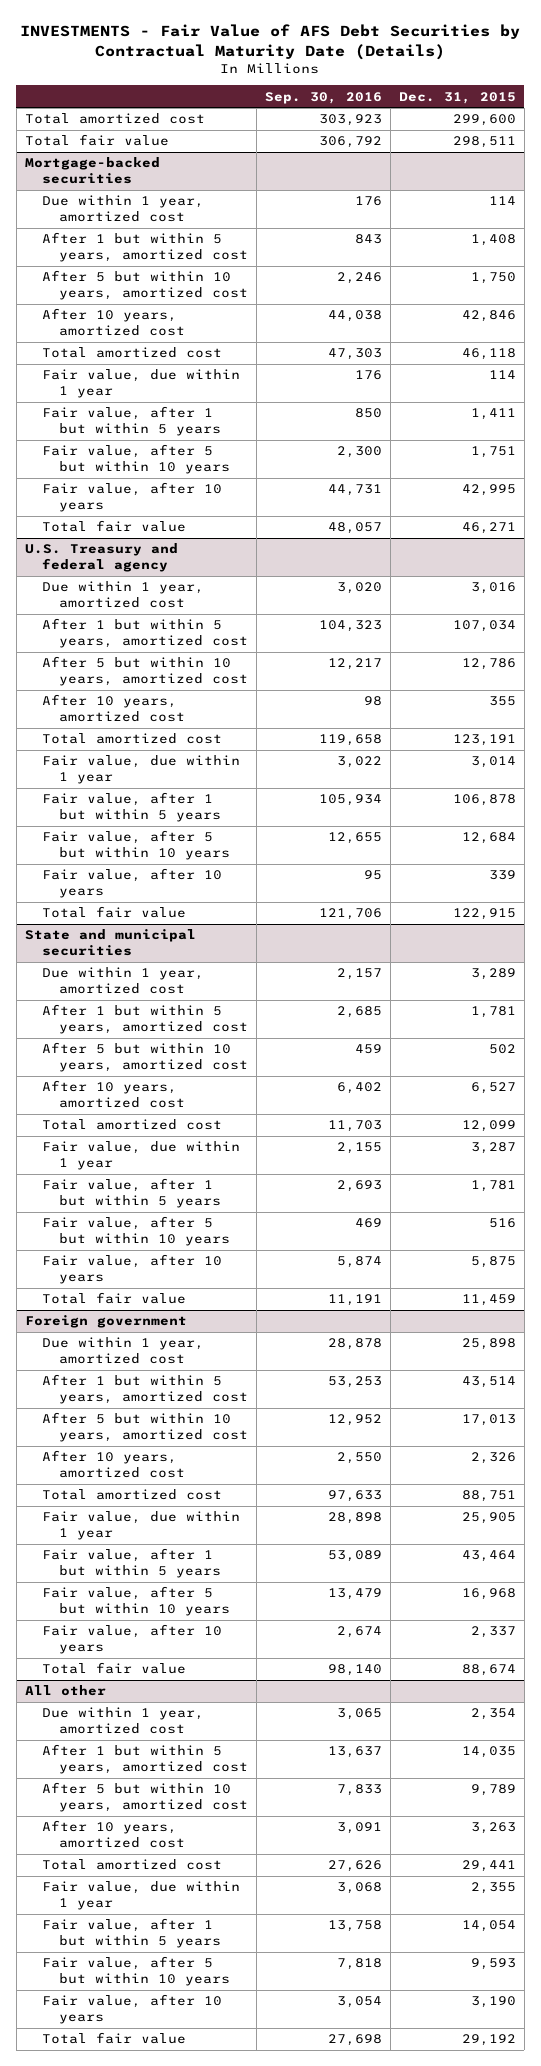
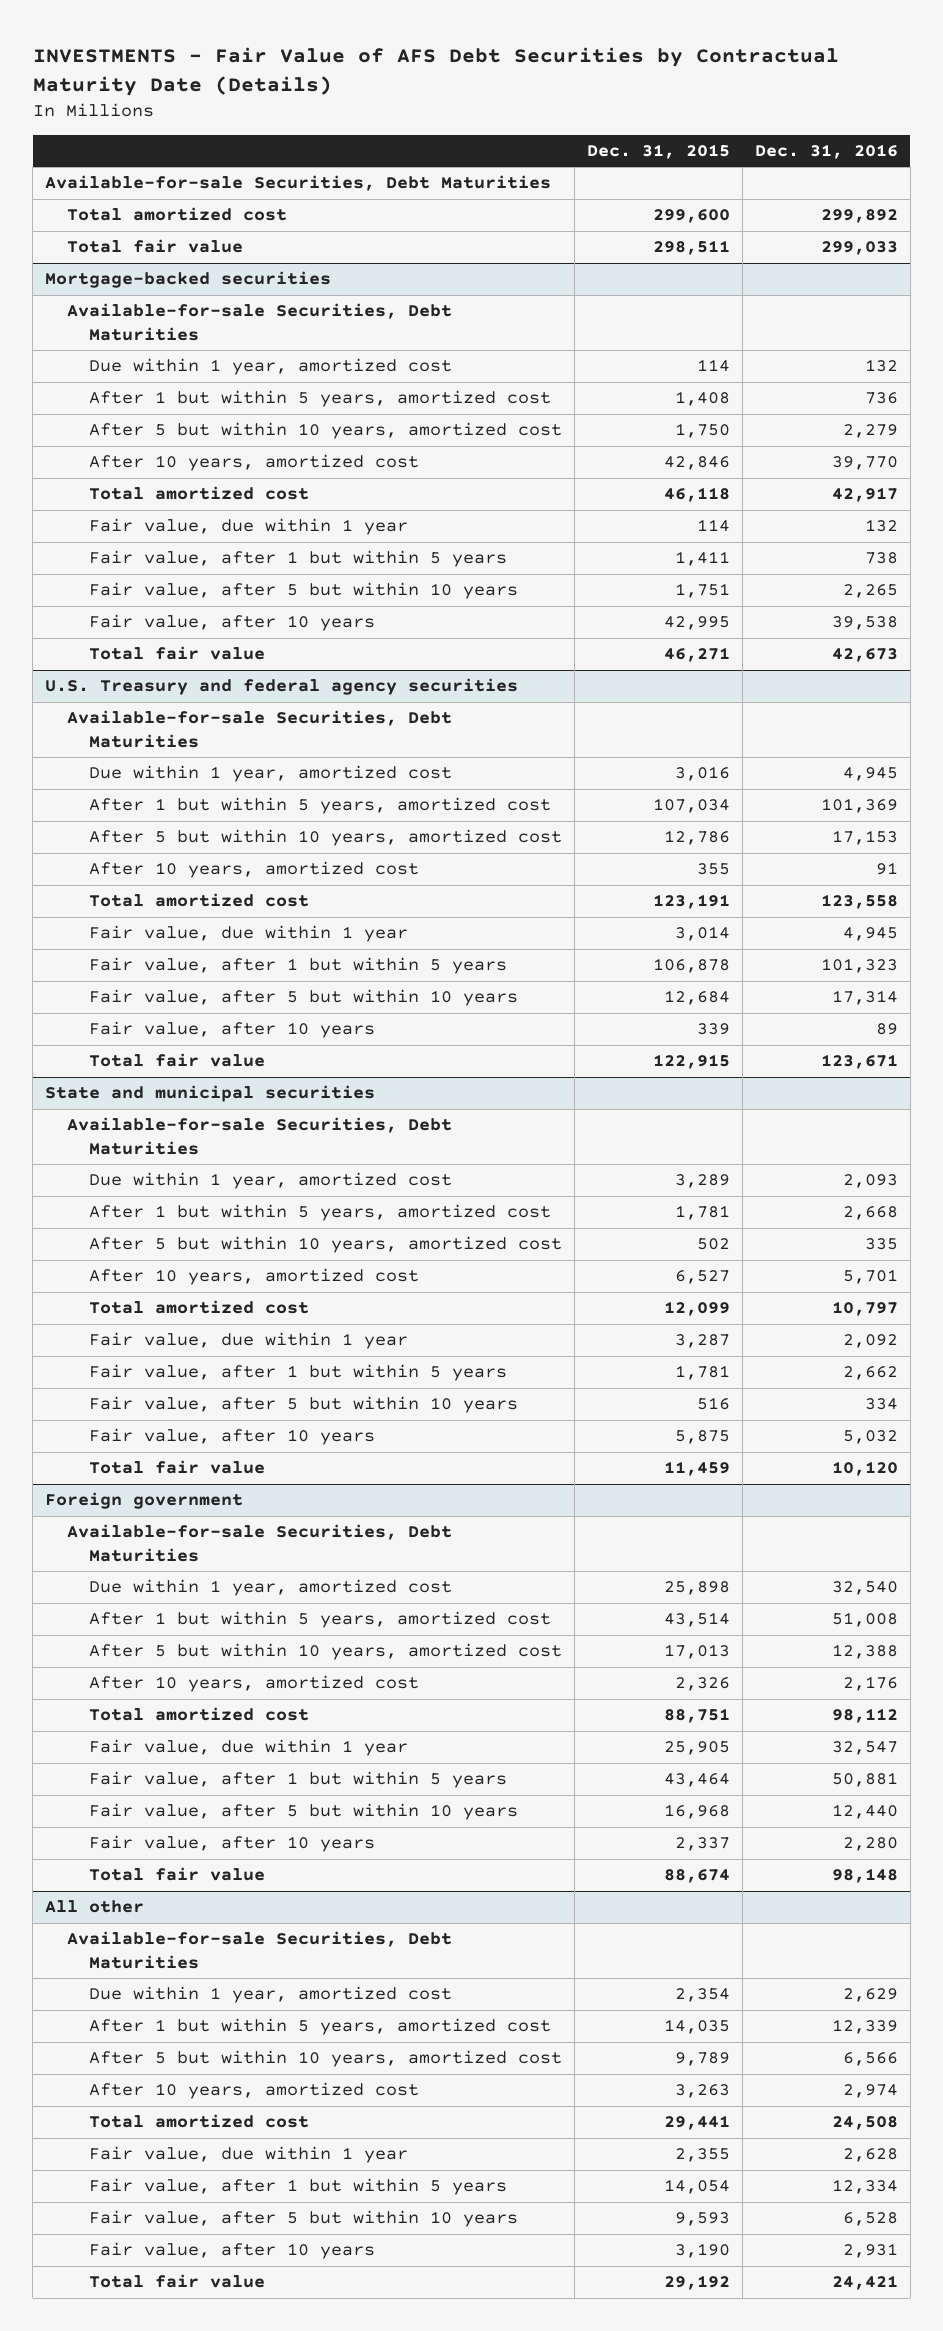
- | Sep. 30, 2016 | Dec. 31, 2015
+ | Dec. 31, 2015 | Dec. 31, 2016
+ Available-for-sale Securities, Debt Maturities
@ Mortgage-backed securities
+ Available-for-sale Securities, Debt Maturities
- U.S. Treasury and federal agency
+ U.S. Treasury and federal agency securities
+ Available-for-sale Securities, Debt Maturities
@ State and municipal securities
+ Available-for-sale Securities, Debt Maturities
@ Foreign government
+ Available-for-sale Securities, Debt Maturities
@ All other
+ Available-for-sale Securities, Debt Maturities

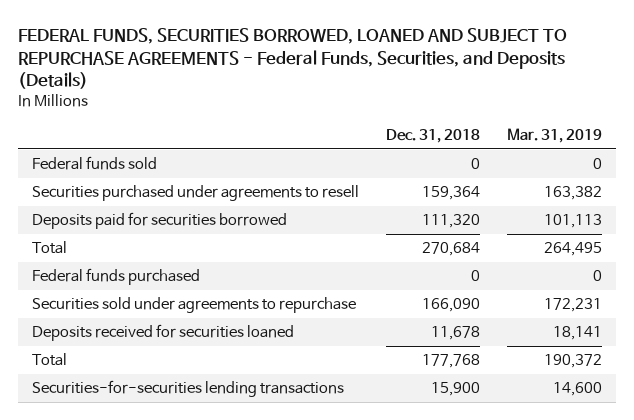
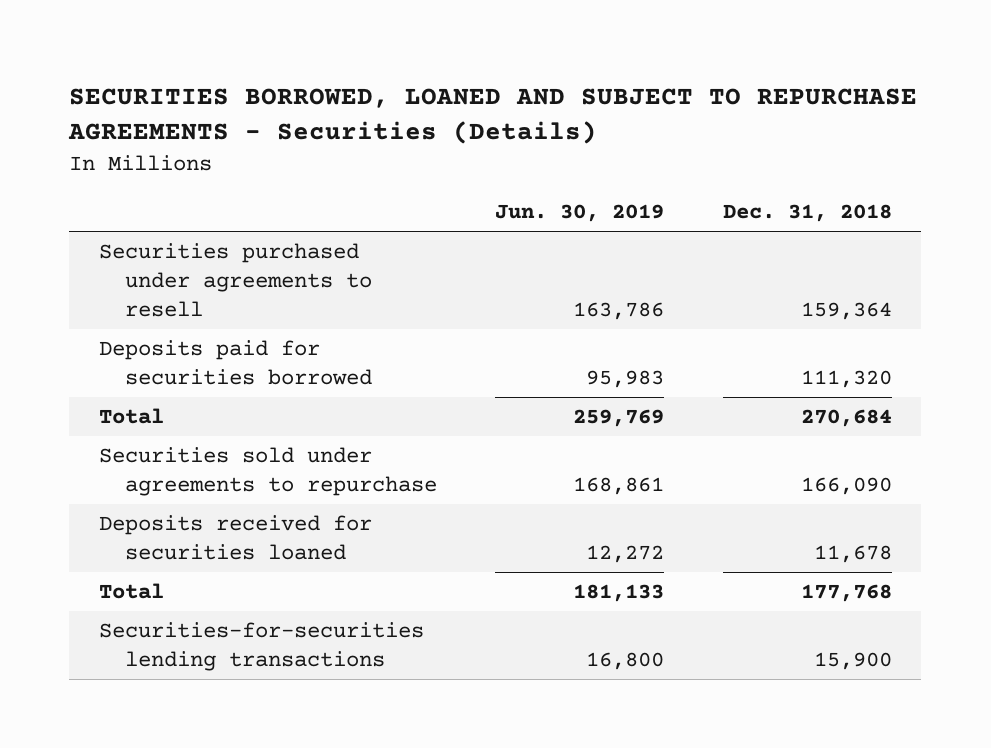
- FEDERAL FUNDS, SECURITIES BORROWED, LOANED AND SUBJECT TO REPURCHASE AGREEMENTS - Federal Funds, Securities, and Deposits (Details)
+ SECURITIES BORROWED, LOANED AND SUBJECT TO REPURCHASE AGREEMENTS - Securities (Details)
- | Dec. 31, 2018 | Mar. 31, 2019
+ | Jun. 30, 2019 | Dec. 31, 2018
- Federal funds sold | 0 | 0
- Federal funds purchased | 0 | 0

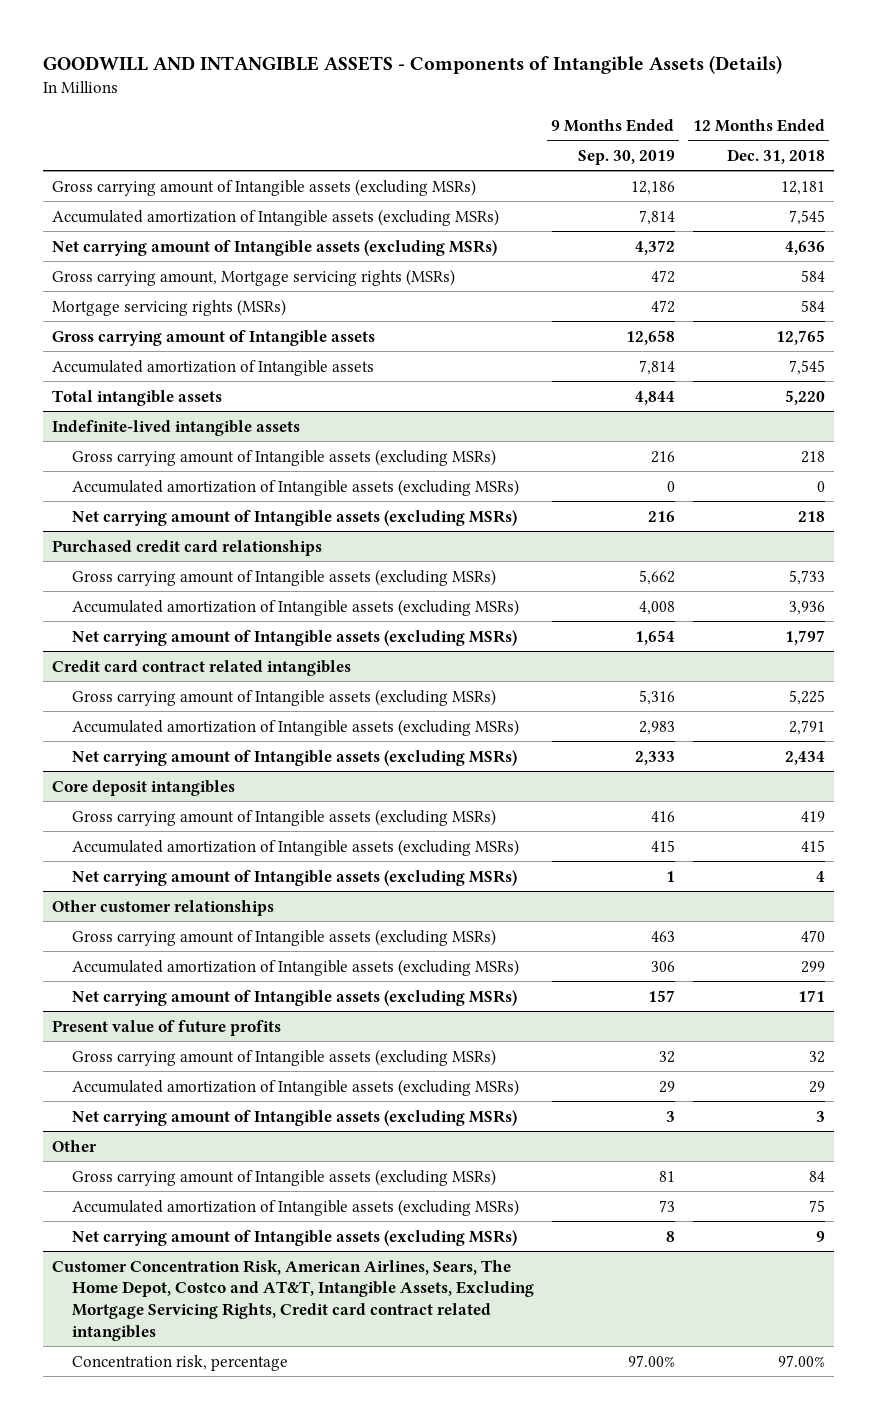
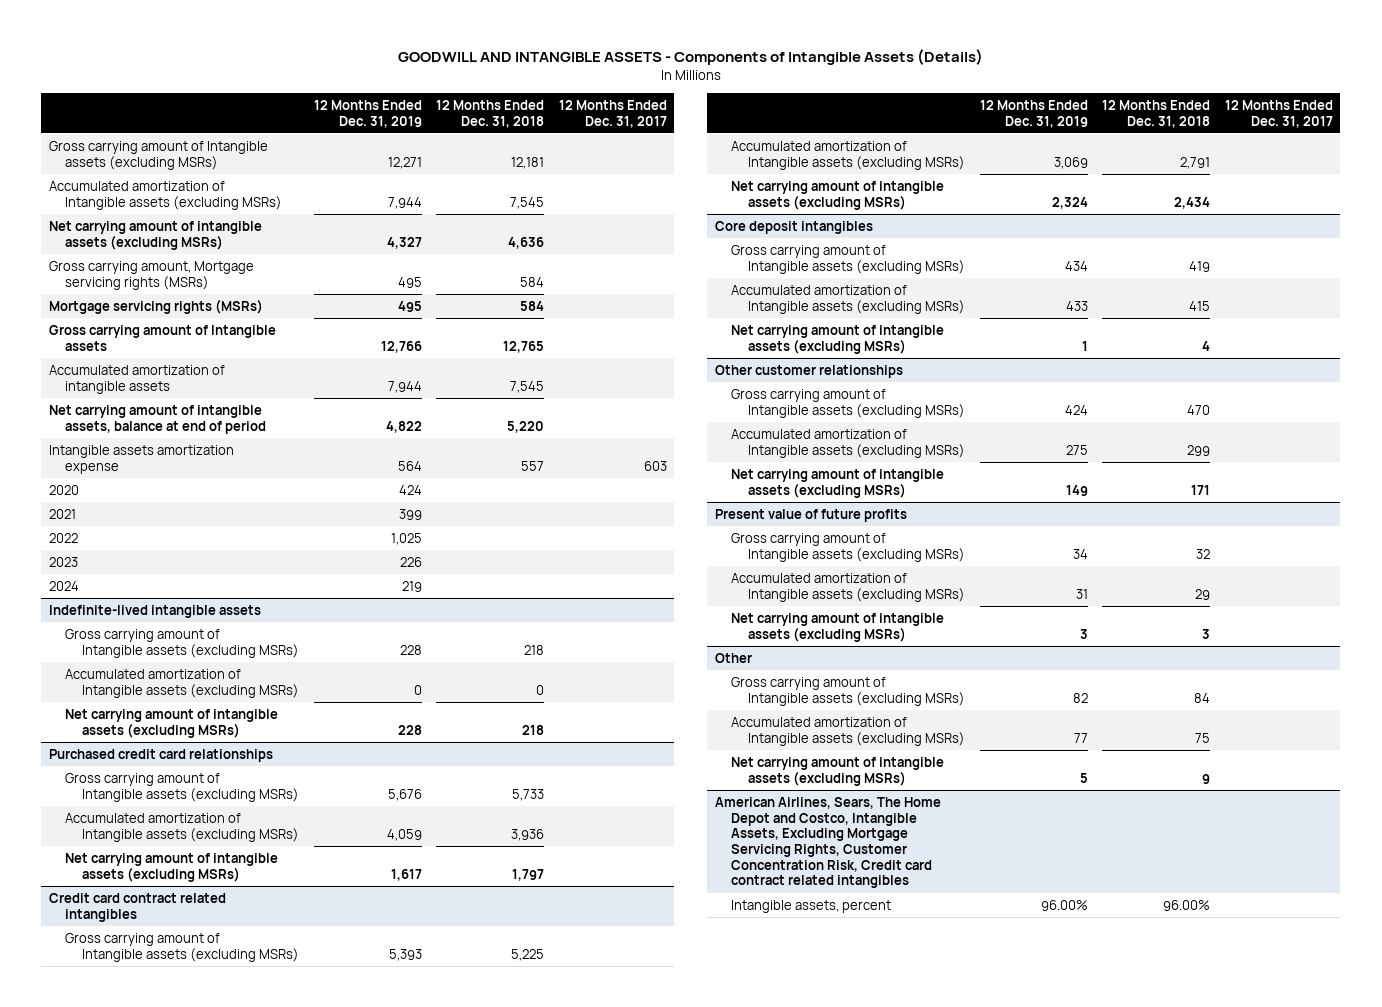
- | 9 Months Ended Sep. 30, 2019 | 12 Months Ended Dec. 31, 2018
+ | 12 Months Ended Dec. 31, 2019 | 12 Months Ended Dec. 31, 2018 | 12 Months Ended Dec. 31, 2017
- Net carrying amount of Intangible assets (excluding MSRs) | 4,372 | 4,636
+ Net carrying amount of intangible assets (excluding MSRs) | 4,327 | 4,636 |
- Accumulated amortization of Intangible assets | 7,814 | 7,545
- Total intangible assets | 4,844 | 5,220
+ Accumulated amortization of intangible assets | 7,944 | 7,545 |
+ Net carrying amount of intangible assets, balance at end of period | 4,822 | 5,220 |
+ Intangible assets amortization expense | 564 | 557 | 603
+ 2020 | 424 | |
+ 2021 | 399 | |
+ 2022 | 1,025 | |
+ 2023 | 226 | |
+ 2024 | 219 | |
@ Indefinite-lived intangible assets
- Net carrying amount of Intangible assets (excluding MSRs) | 216 | 218
+ Net carrying amount of intangible assets (excluding MSRs) | 228 | 218 |
@ Purchased credit card relationships
- Net carrying amount of Intangible assets (excluding MSRs) | 1,654 | 1,797
+ Net carrying amount of intangible assets (excluding MSRs) | 1,617 | 1,797 |
@ Credit card contract related intangibles
- Net carrying amount of Intangible assets (excluding MSRs) | 2,333 | 2,434
+ Net carrying amount of intangible assets (excluding MSRs) | 2,324 | 2,434 |
@ Core deposit intangibles
- Net carrying amount of Intangible assets (excluding MSRs) | 1 | 4
+ Net carrying amount of intangible assets (excluding MSRs) | 1 | 4 |
@ Other customer relationships
- Net carrying amount of Intangible assets (excluding MSRs) | 157 | 171
+ Net carrying amount of intangible assets (excluding MSRs) | 149 | 171 |
@ Present value of future profits
- Net carrying amount of Intangible assets (excluding MSRs) | 3 | 3
+ Net carrying amount of intangible assets (excluding MSRs) | 3 | 3 |
@ Other
- Net carrying amount of Intangible assets (excluding MSRs) | 8 | 9
- Customer Concentration Risk, American Airlines, Sears, The Home Depot, Costco and AT&T, Intangible Assets, Excluding Mortgage Servicing Rights, Credit card contract related intangibles
- Concentration risk, percentage | 97.00% | 97.00%
@ Other
+ Net carrying amount of intangible assets (excluding MSRs) | 5 | 9 |
+ American Airlines, Sears, The Home Depot and Costco, Intangible Assets, Excluding Mortgage Servicing Rights, Customer Concentration Risk, Credit card contract related intangibles
+ Intangible assets, percent | 96.00% | 96.00% |

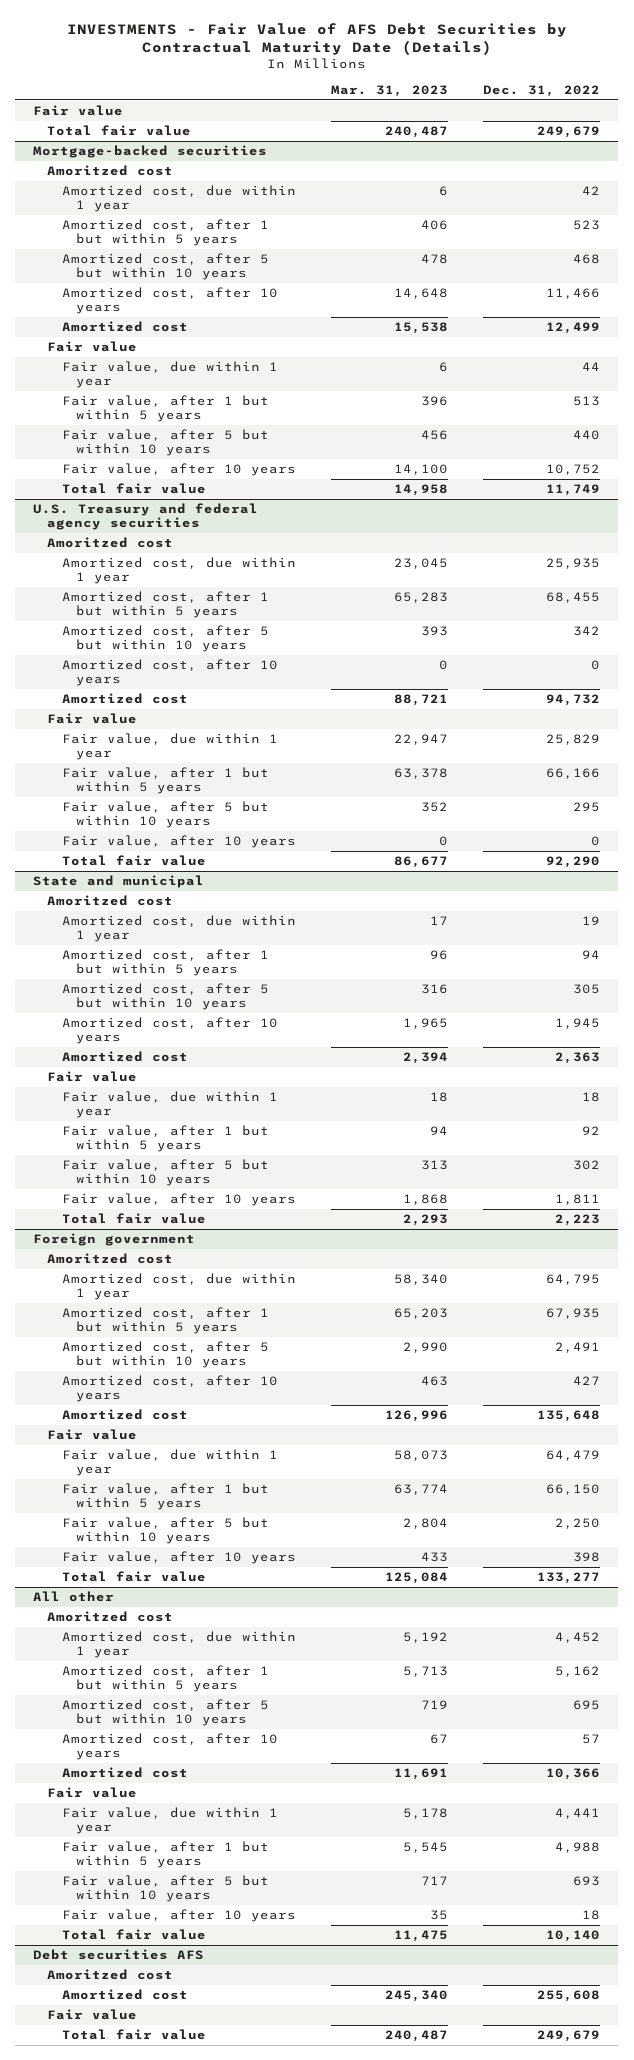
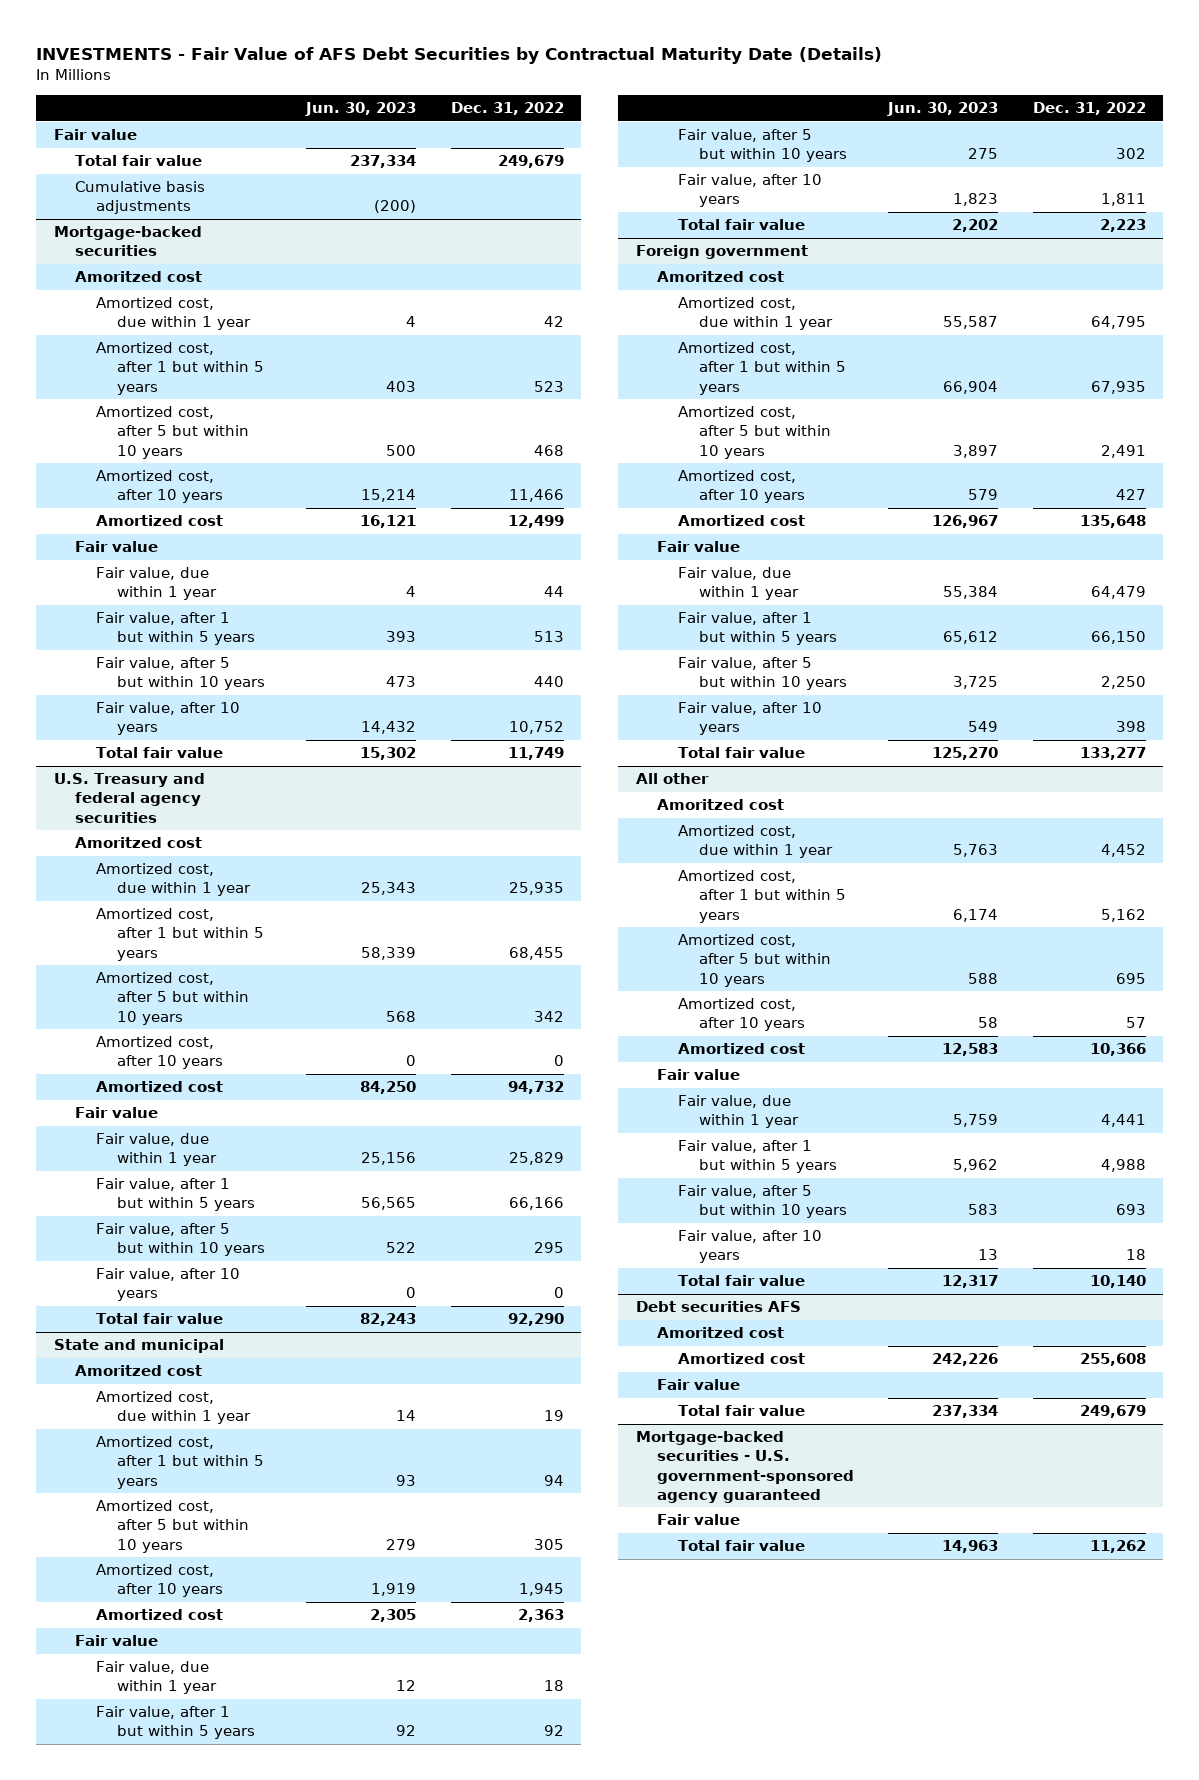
- | Mar. 31, 2023 | Dec. 31, 2022
+ | Jun. 30, 2023 | Dec. 31, 2022
+ Cumulative basis adjustments | (200) |
+ Mortgage-backed securities - U.S. government-sponsored agency guaranteed
+ Fair value
+ Total fair value | 14,963 | 11,262

